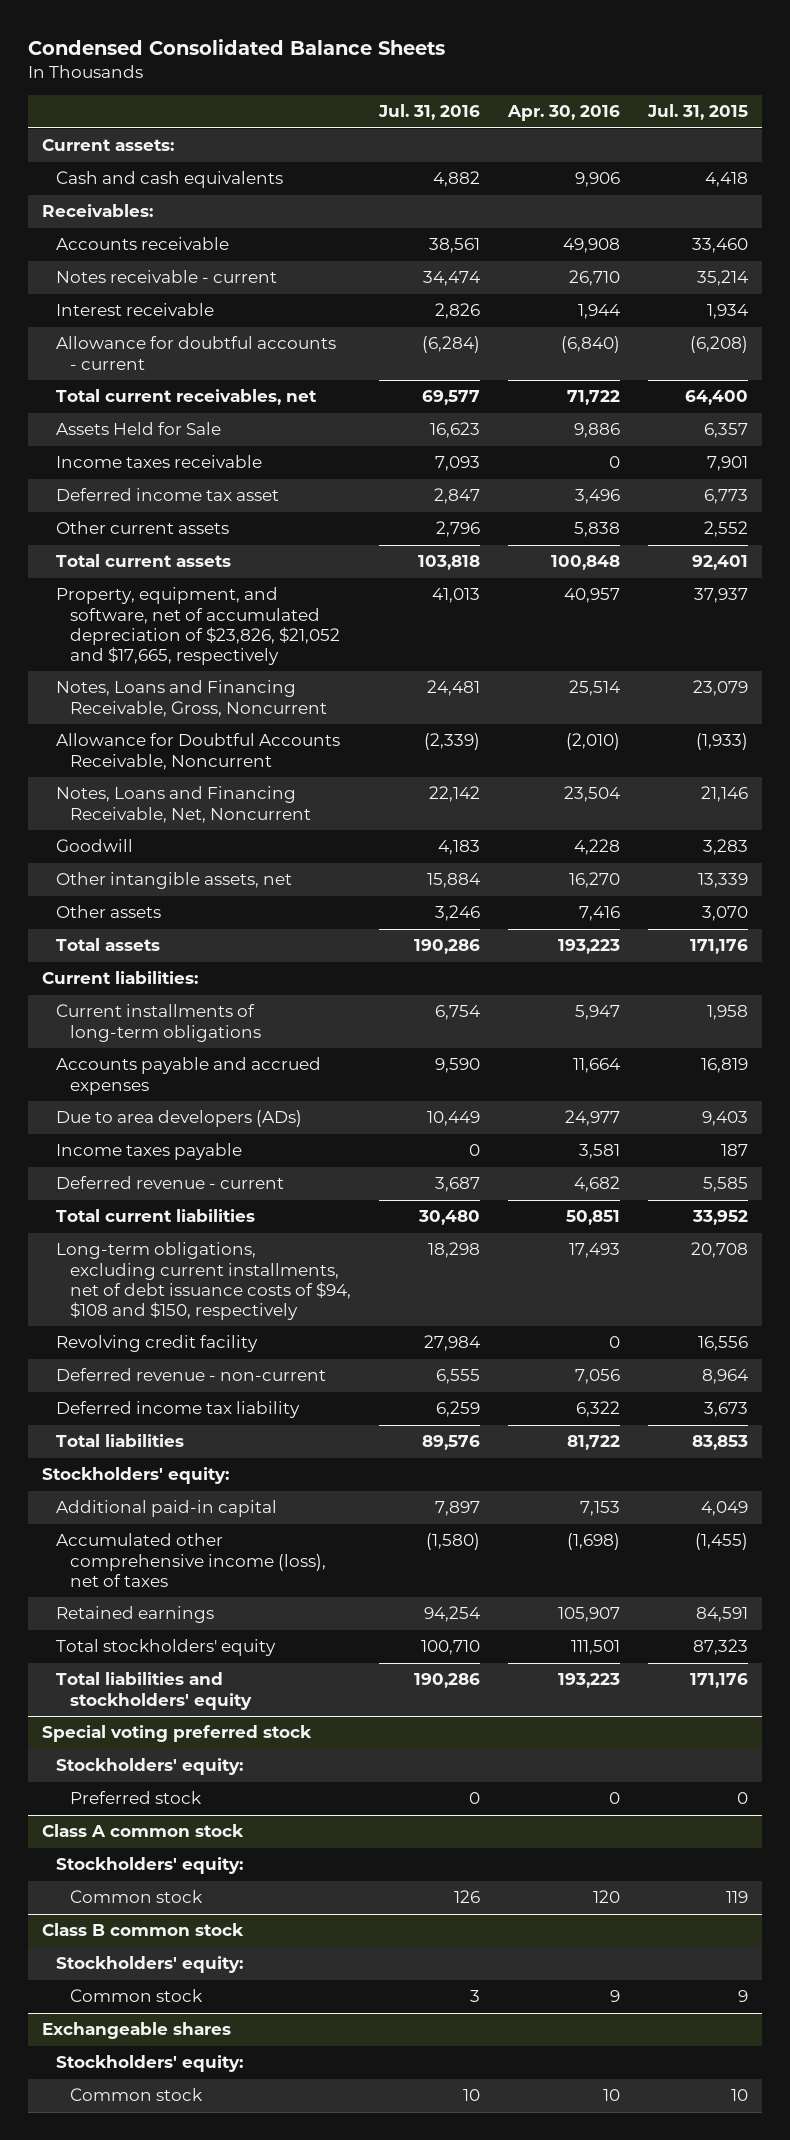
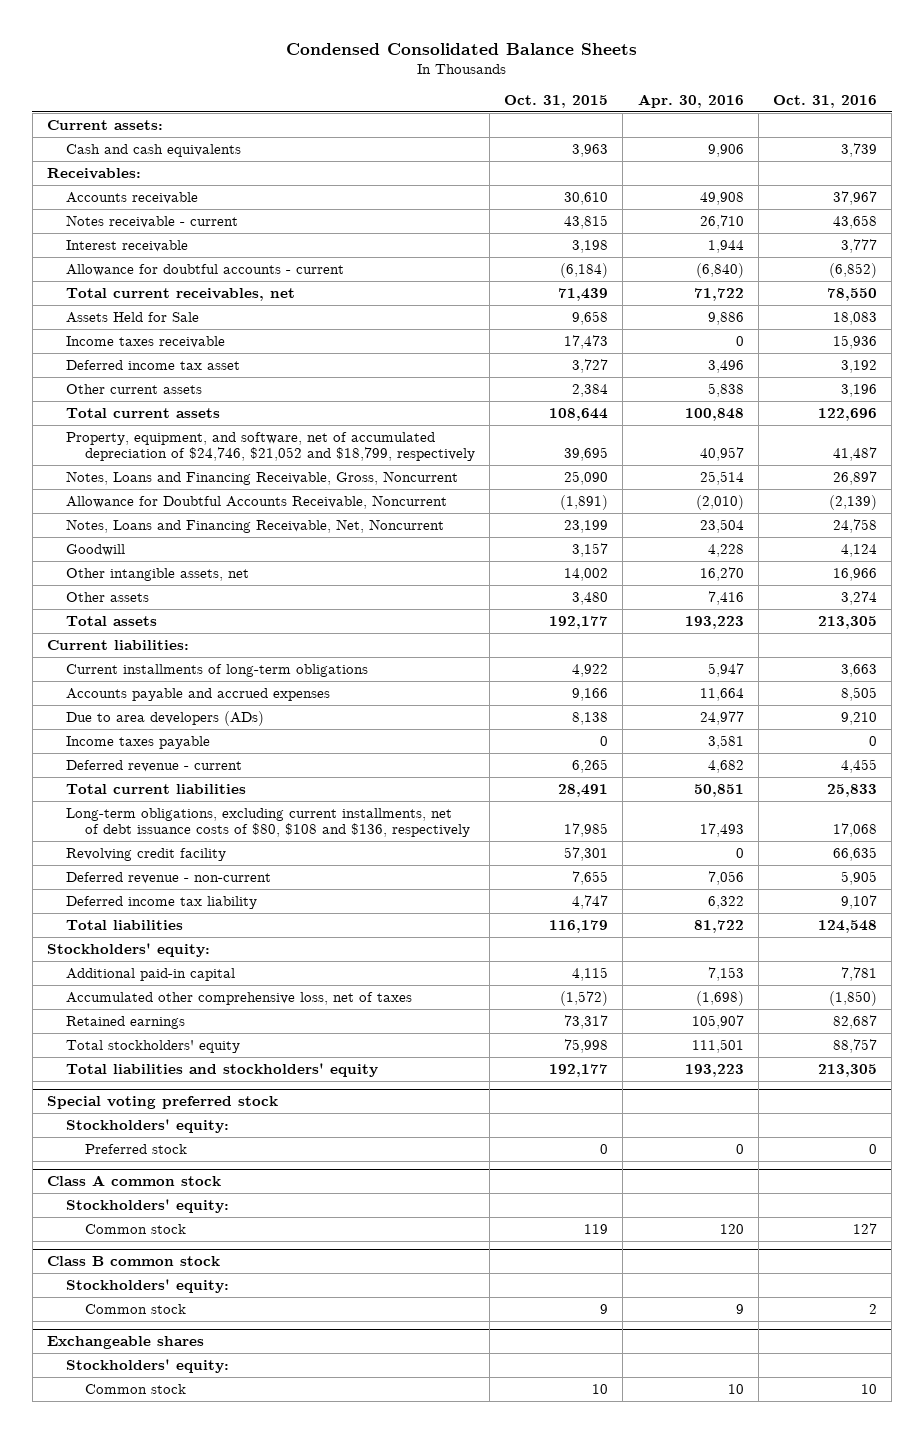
- | Jul. 31, 2016 | Apr. 30, 2016 | Jul. 31, 2015
+ | Oct. 31, 2015 | Apr. 30, 2016 | Oct. 31, 2016
- Property, equipment, and software, net of accumulated depreciation of $23,826, $21,052 and $17,665, respectively | 41,013 | 40,957 | 37,937
+ Property, equipment, and software, net of accumulated depreciation of $24,746, $21,052 and $18,799, respectively | 39,695 | 40,957 | 41,487
- Long-term obligations, excluding current installments, net of debt issuance costs of $94, $108 and $150, respectively | 18,298 | 17,493 | 20,708
+ Long-term obligations, excluding current installments, net of debt issuance costs of $80, $108 and $136, respectively | 17,985 | 17,493 | 17,068
- Accumulated other comprehensive income (loss), net of taxes | (1,580) | (1,698) | (1,455)
+ Accumulated other comprehensive loss, net of taxes | (1,572) | (1,698) | (1,850)

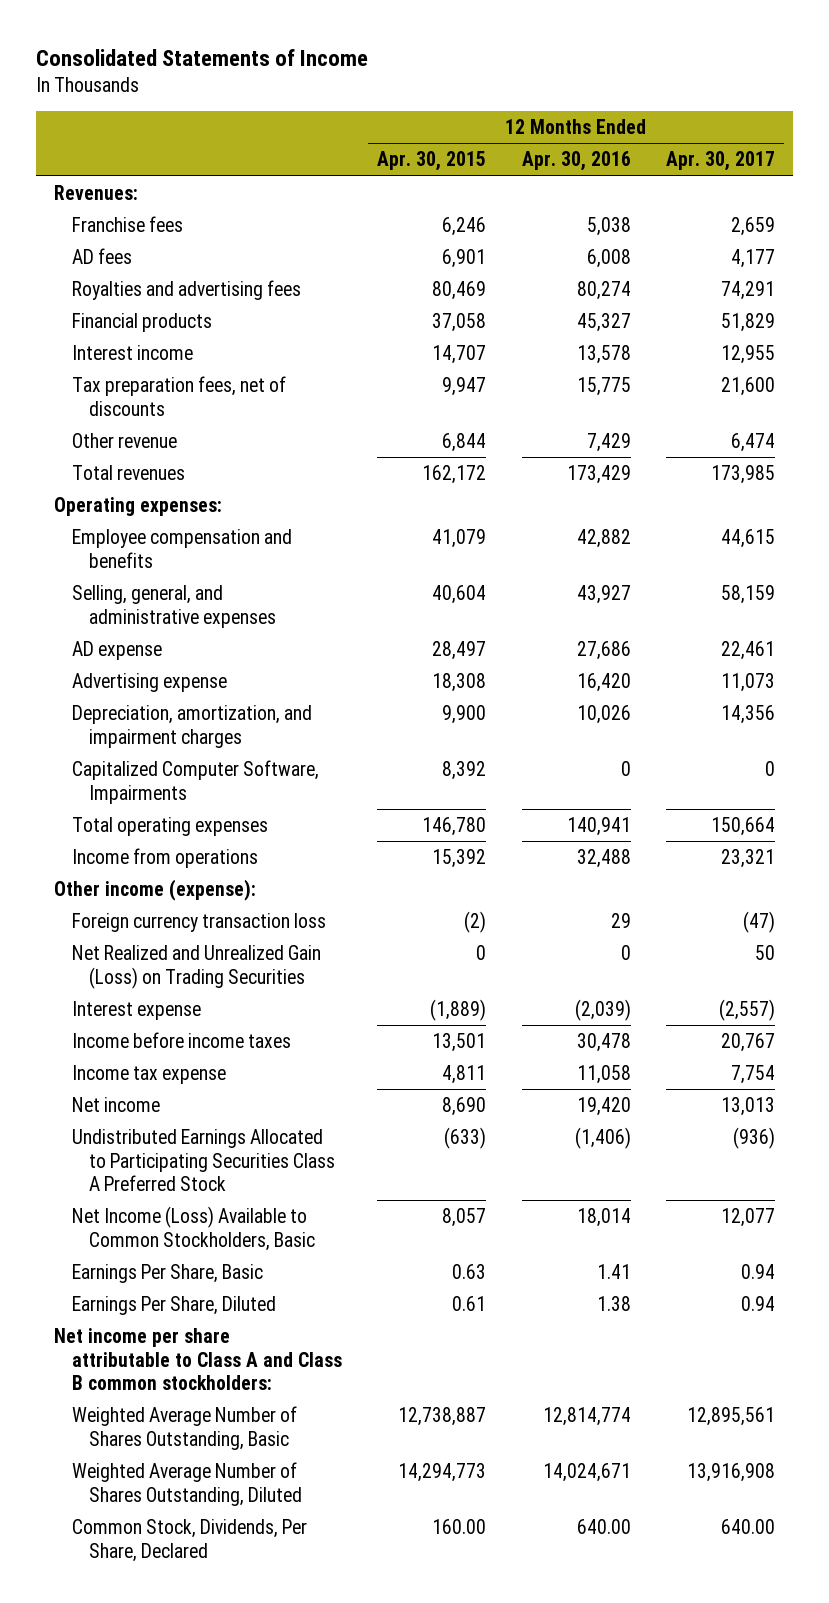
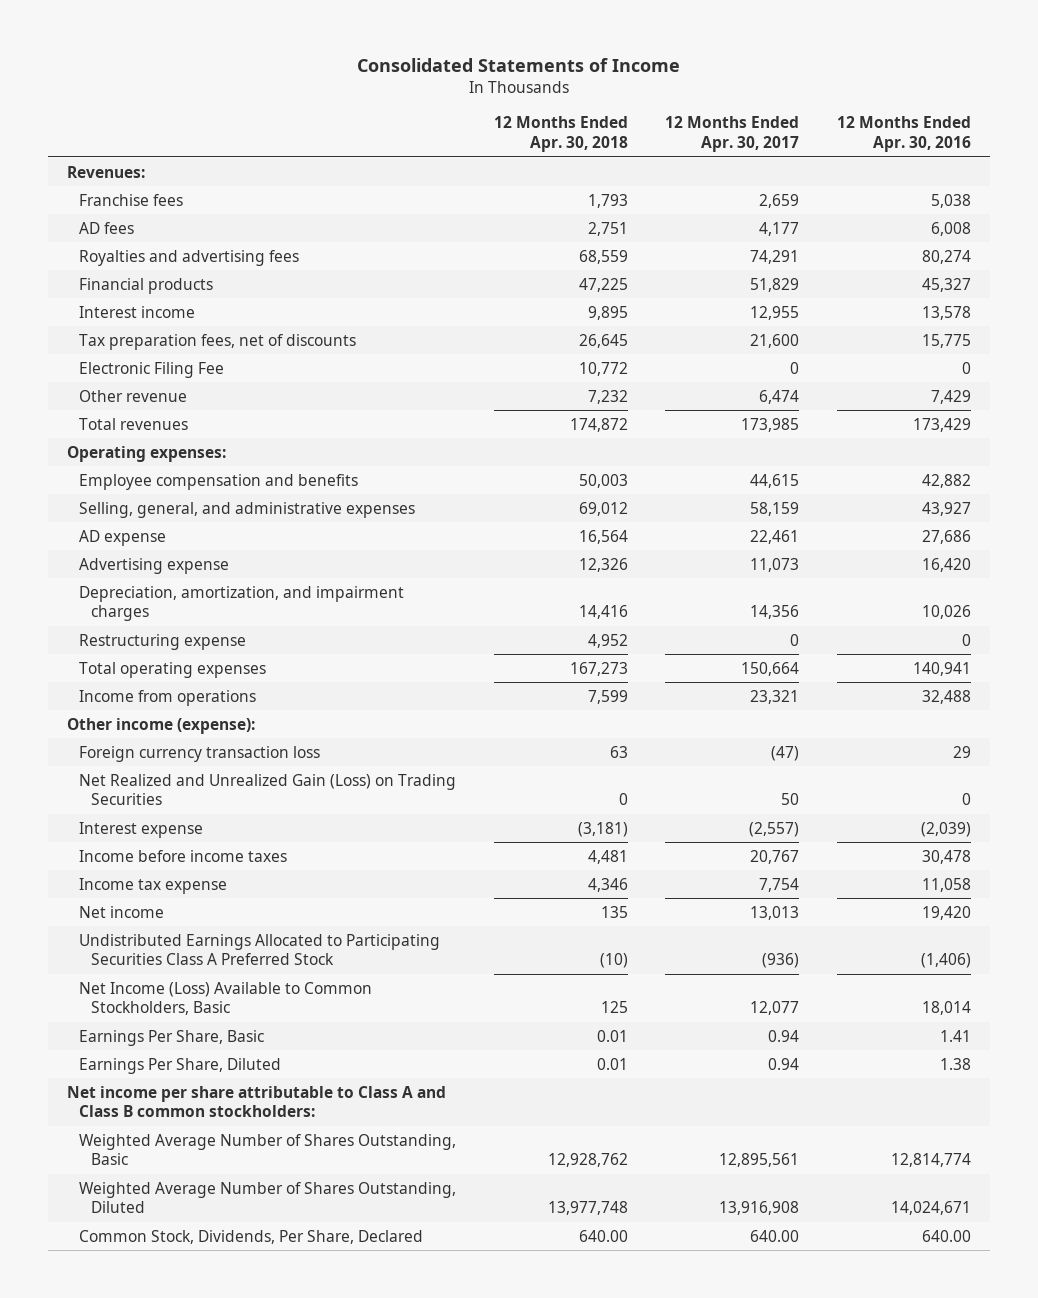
- | 12 Months Ended Apr. 30, 2015 | 12 Months Ended Apr. 30, 2016 | 12 Months Ended Apr. 30, 2017
+ | 12 Months Ended Apr. 30, 2018 | 12 Months Ended Apr. 30, 2017 | 12 Months Ended Apr. 30, 2016
+ Electronic Filing Fee | 10,772 | 0 | 0
- Capitalized Computer Software, Impairments | 8,392 | 0 | 0
+ Restructuring expense | 4,952 | 0 | 0

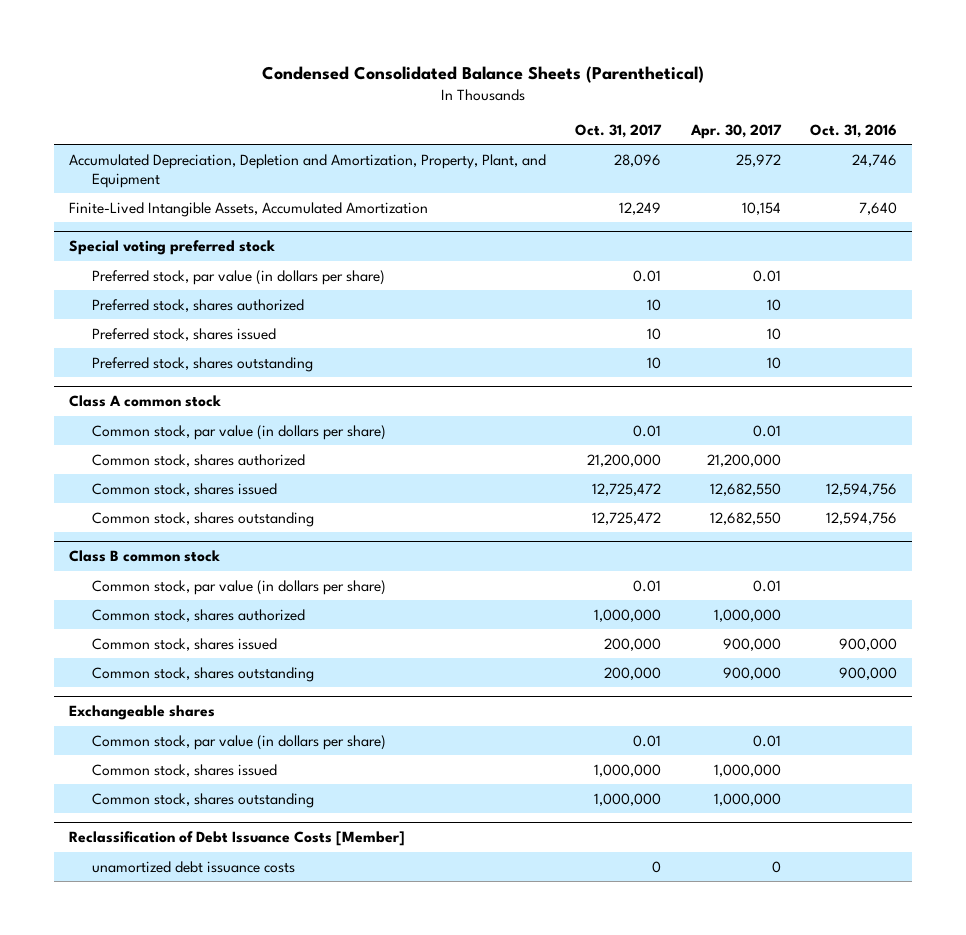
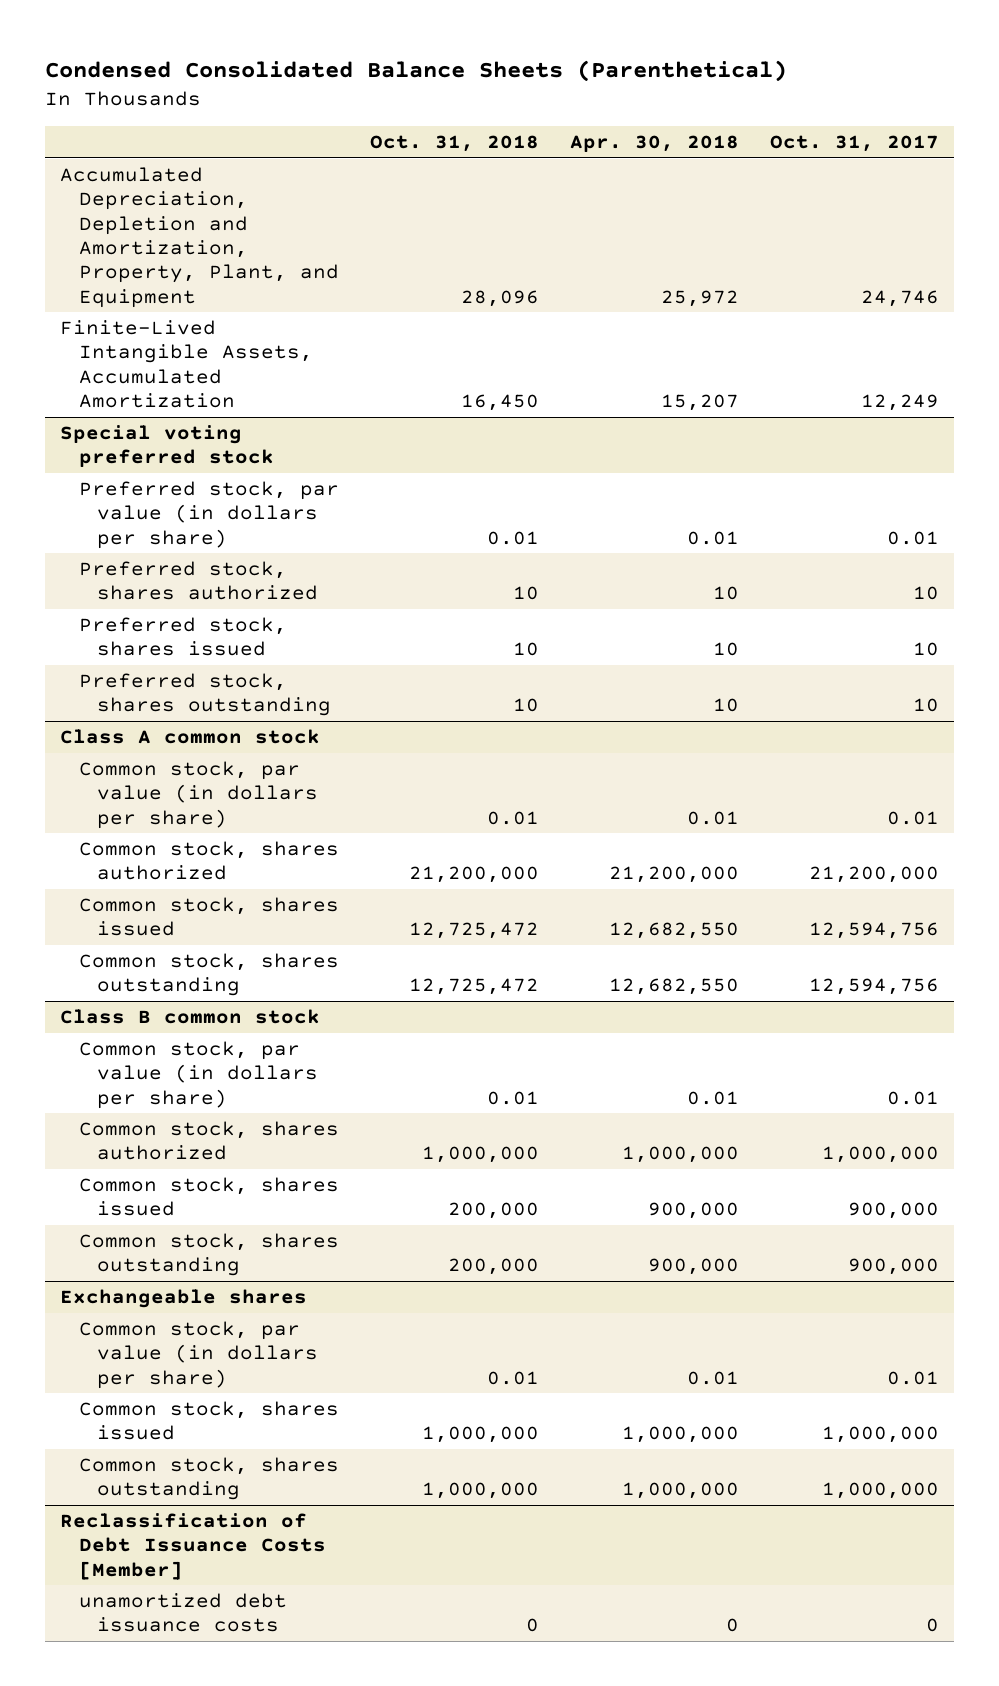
- | Oct. 31, 2017 | Apr. 30, 2017 | Oct. 31, 2016
+ | Oct. 31, 2018 | Apr. 30, 2018 | Oct. 31, 2017
- Accumulated Depreciation, Depletion and Amortization, Property, Plant, and Equipment | 28,096 | 25,972 | 24,746
+ Accumulated Depreciation, Depletion and Amortization, Property, Plant, and Equipment | 28,096 | 25,972 | 24,746
@ Class A common stock
- Common stock, shares issued | 12,725,472 | 12,682,550 | 12,594,756
- Common stock, shares outstanding | 12,725,472 | 12,682,550 | 12,594,756
+ Common stock, shares issued | 12,725,472 | 12,682,550 | 12,594,756
+ Common stock, shares outstanding | 12,725,472 | 12,682,550 | 12,594,756
@ Class B common stock
- Common stock, shares issued | 200,000 | 900,000 | 900,000
- Common stock, shares outstanding | 200,000 | 900,000 | 900,000
+ Common stock, shares issued | 200,000 | 900,000 | 900,000
+ Common stock, shares outstanding | 200,000 | 900,000 | 900,000

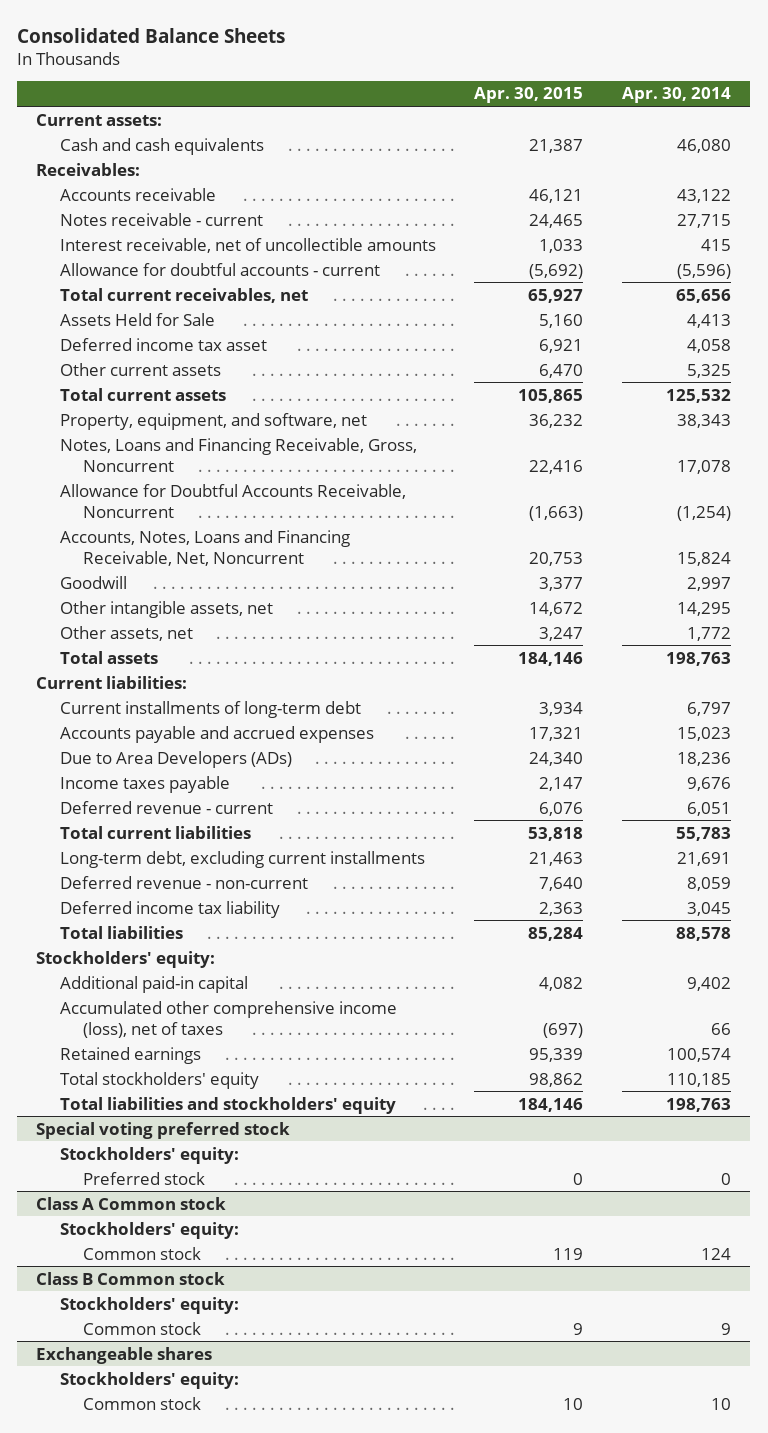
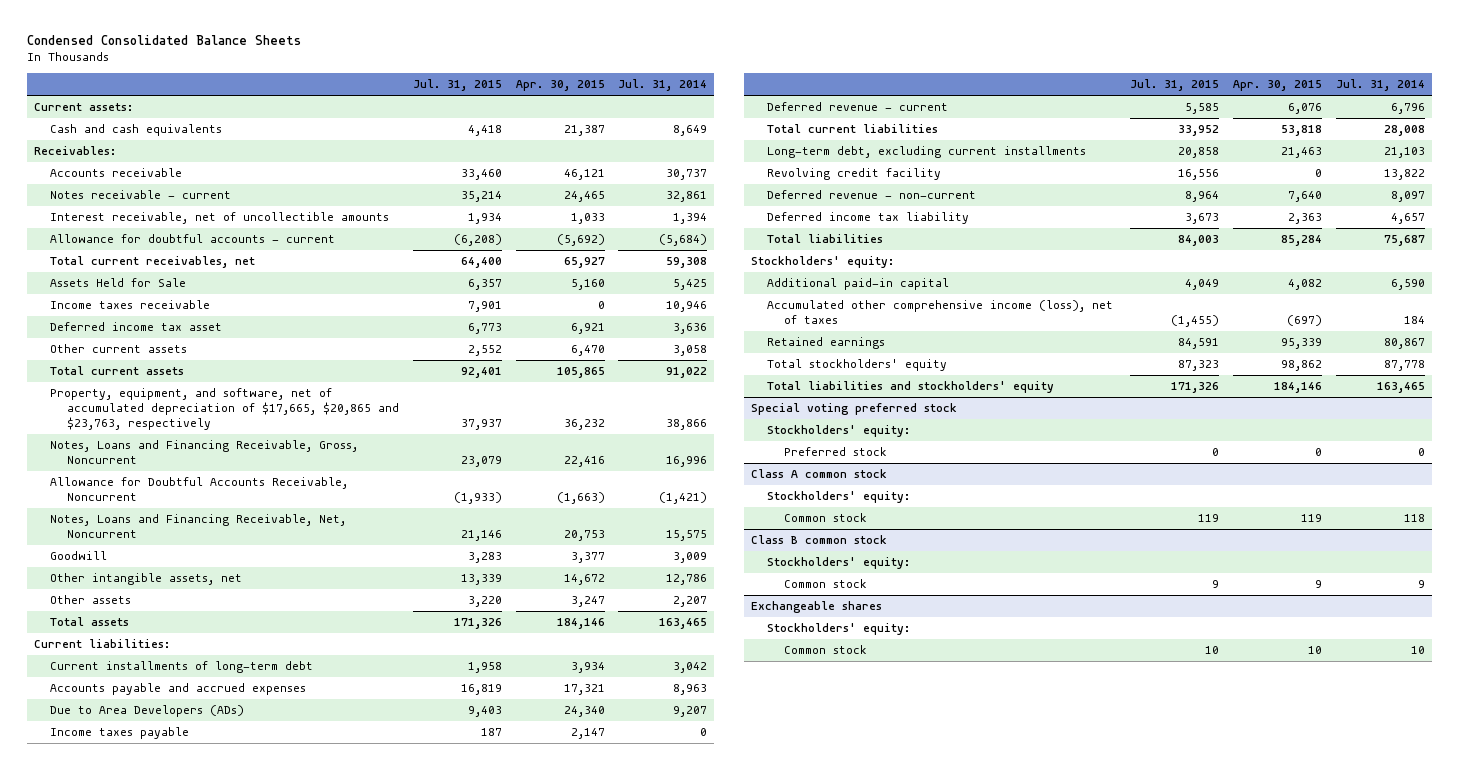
- Consolidated Balance Sheets
+ Condensed Consolidated Balance Sheets
- | Apr. 30, 2015 | Apr. 30, 2014
+ | Jul. 31, 2015 | Apr. 30, 2015 | Jul. 31, 2014
+ Income taxes receivable | 7,901 | 0 | 10,946
- Property, equipment, and software, net | 36,232 | 38,343
+ Property, equipment, and software, net of accumulated depreciation of $17,665, $20,865 and $23,763, respectively | 37,937 | 36,232 | 38,866
- Accounts, Notes, Loans and Financing Receivable, Net, Noncurrent | 20,753 | 15,824
+ Notes, Loans and Financing Receivable, Net, Noncurrent | 21,146 | 20,753 | 15,575
- Other assets, net | 3,247 | 1,772
+ Other assets | 3,220 | 3,247 | 2,207
+ Revolving credit facility | 16,556 | 0 | 13,822
- Class A Common stock
+ Class A common stock
- Class B Common stock
+ Class B common stock

